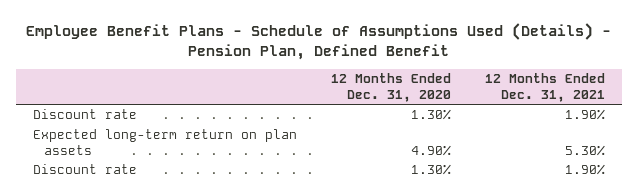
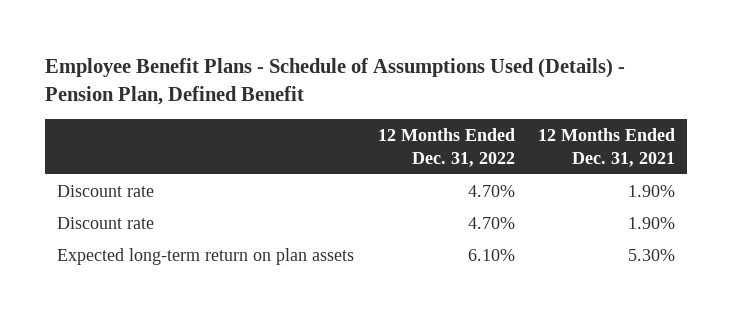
- | 12 Months Ended Dec. 31, 2020 | 12 Months Ended Dec. 31, 2021
+ | 12 Months Ended Dec. 31, 2022 | 12 Months Ended Dec. 31, 2021
moved down: Expected long-term return on plan assets | 6.10% | 5.30%

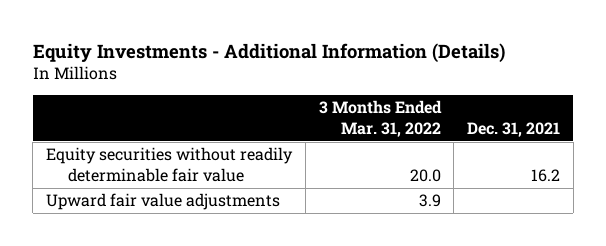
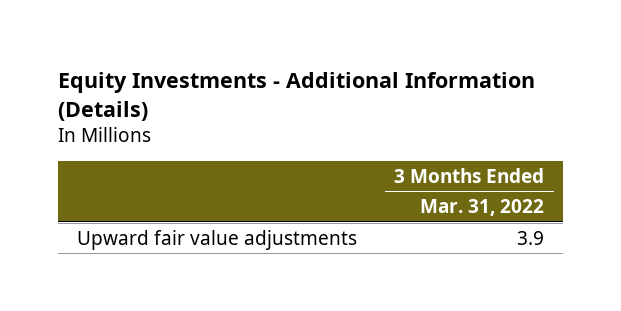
- | 3 Months Ended Mar. 31, 2022 | Dec. 31, 2021
+ | 3 Months Ended Mar. 31, 2022
- Equity securities without readily determinable fair value | 20.0 | 16.2

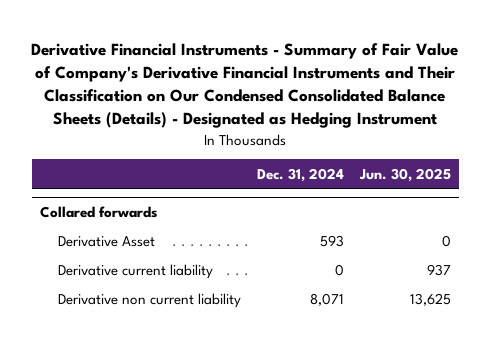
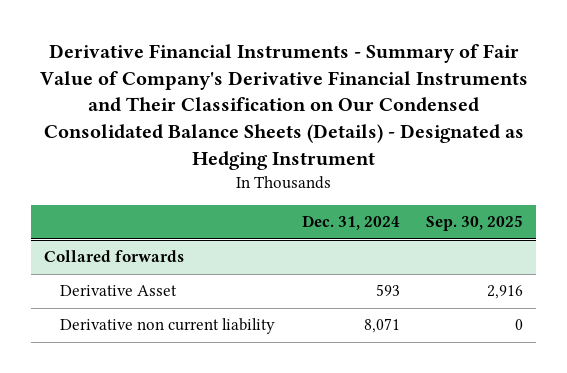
- | Dec. 31, 2024 | Jun. 30, 2025
+ | Dec. 31, 2024 | Sep. 30, 2025
@ Collared forwards
- Derivative current liability | 0 | 937

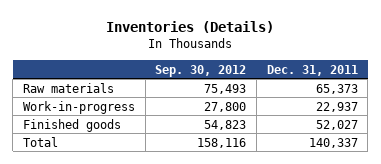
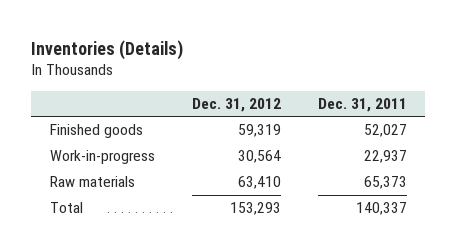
- | Sep. 30, 2012 | Dec. 31, 2011
+ | Dec. 31, 2012 | Dec. 31, 2011
moved down: Work-in-progress | 30,564 | 22,937
moved down: Raw materials | 63,410 | 65,373

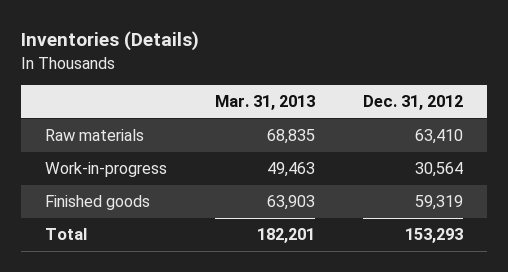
- | Dec. 31, 2012 | Dec. 31, 2011
+ | Mar. 31, 2013 | Dec. 31, 2012
moved down: Work-in-progress | 49,463 | 30,564
moved down: Finished goods | 63,903 | 59,319

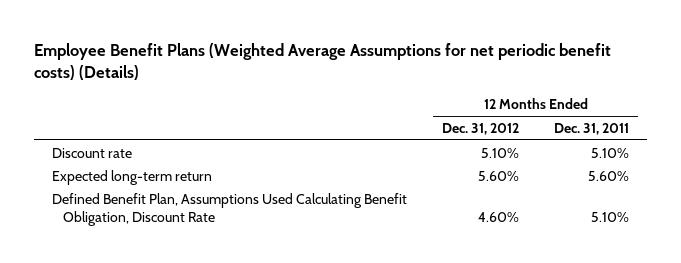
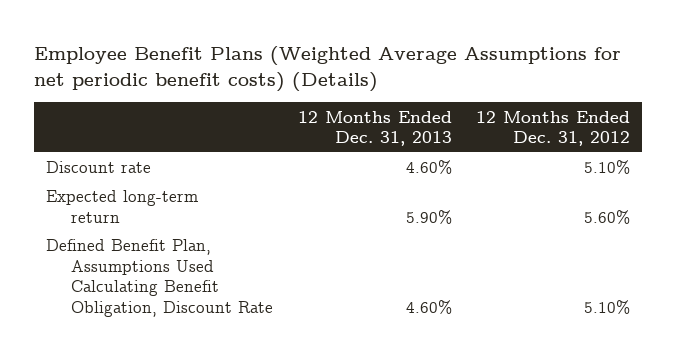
- | 12 Months Ended Dec. 31, 2012 | 12 Months Ended Dec. 31, 2011
+ | 12 Months Ended Dec. 31, 2013 | 12 Months Ended Dec. 31, 2012
- Defined Benefit Plan, Assumptions Used Calculating Benefit Obligation, Discount Rate | 4.60% | 5.10%
+ Defined Benefit Plan, Assumptions Used Calculating Benefit Obligation, Discount Rate | 4.60% | 5.10%

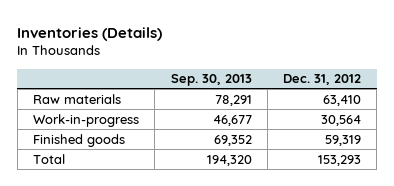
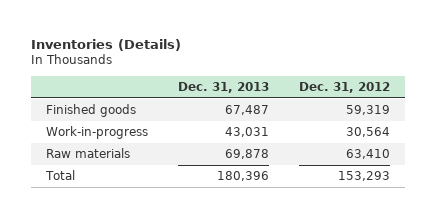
- | Sep. 30, 2013 | Dec. 31, 2012
+ | Dec. 31, 2013 | Dec. 31, 2012
moved down: Work-in-progress | 43,031 | 30,564
moved down: Raw materials | 69,878 | 63,410

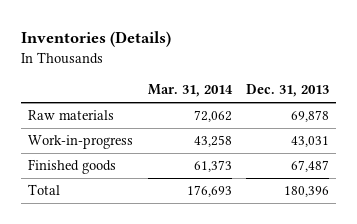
- | Dec. 31, 2013 | Dec. 31, 2012
+ | Mar. 31, 2014 | Dec. 31, 2013
moved down: Work-in-progress | 43,258 | 43,031
moved down: Finished goods | 61,373 | 67,487

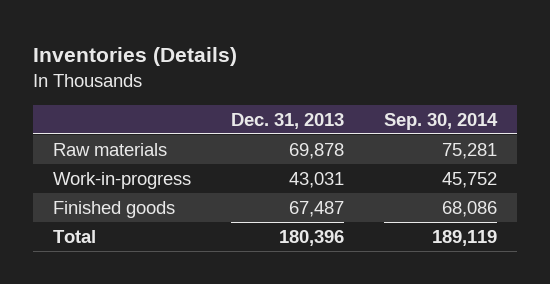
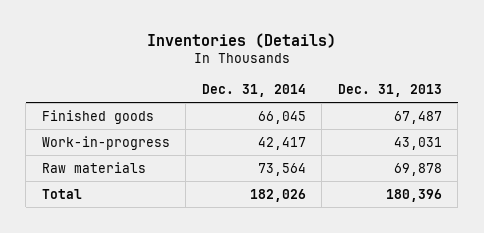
- | Dec. 31, 2013 | Sep. 30, 2014
+ | Dec. 31, 2014 | Dec. 31, 2013
moved down: Work-in-progress | 42,417 | 43,031
moved down: Raw materials | 73,564 | 69,878

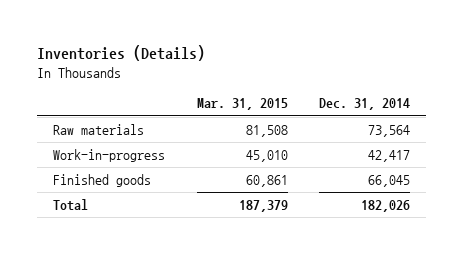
- | Dec. 31, 2014 | Dec. 31, 2013
+ | Mar. 31, 2015 | Dec. 31, 2014
moved down: Work-in-progress | 45,010 | 42,417
moved down: Finished goods | 60,861 | 66,045

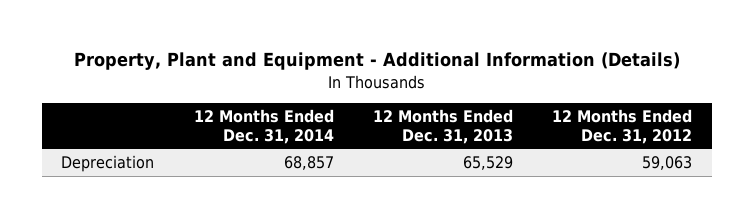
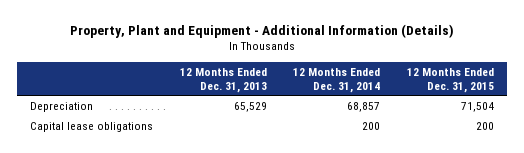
- | 12 Months Ended Dec. 31, 2014 | 12 Months Ended Dec. 31, 2013 | 12 Months Ended Dec. 31, 2012
+ | 12 Months Ended Dec. 31, 2013 | 12 Months Ended Dec. 31, 2014 | 12 Months Ended Dec. 31, 2015
+ Capital lease obligations | | 200 | 200

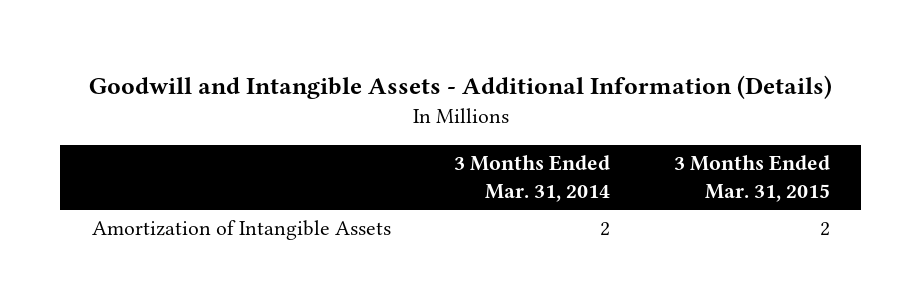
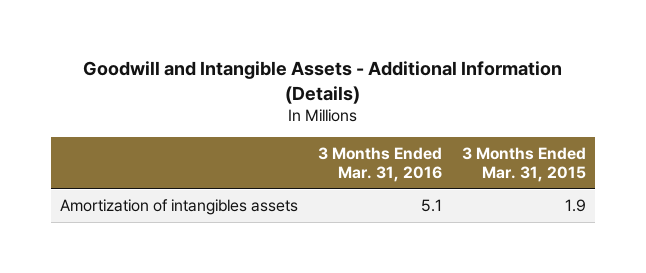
- | 3 Months Ended Mar. 31, 2014 | 3 Months Ended Mar. 31, 2015
+ | 3 Months Ended Mar. 31, 2016 | 3 Months Ended Mar. 31, 2015
- Amortization of Intangible Assets | 2 | 2
+ Amortization of intangibles assets | 5.1 | 1.9

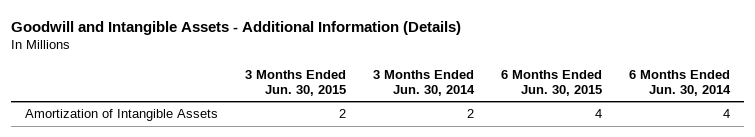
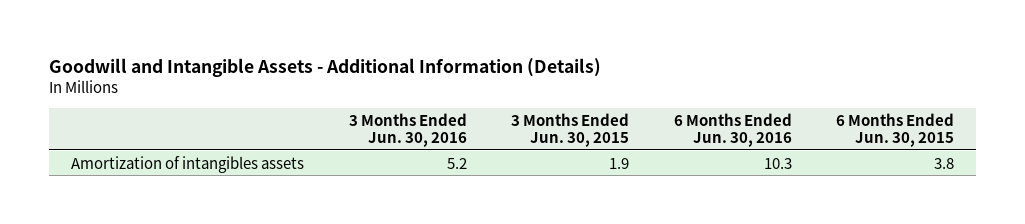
- | 3 Months Ended Jun. 30, 2015 | 3 Months Ended Jun. 30, 2014 | 6 Months Ended Jun. 30, 2015 | 6 Months Ended Jun. 30, 2014
+ | 3 Months Ended Jun. 30, 2016 | 3 Months Ended Jun. 30, 2015 | 6 Months Ended Jun. 30, 2016 | 6 Months Ended Jun. 30, 2015
- Amortization of Intangible Assets | 2 | 2 | 4 | 4
+ Amortization of intangibles assets | 5.2 | 1.9 | 10.3 | 3.8

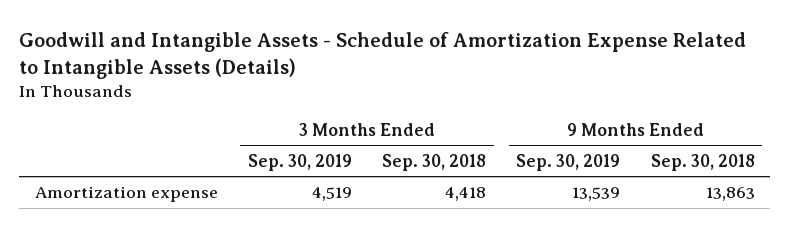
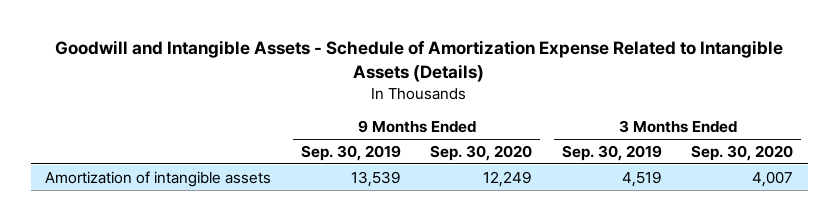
- | 3 Months Ended Sep. 30, 2019 | 3 Months Ended Sep. 30, 2018 | 9 Months Ended Sep. 30, 2019 | 9 Months Ended Sep. 30, 2018
+ | 9 Months Ended Sep. 30, 2019 | 9 Months Ended Sep. 30, 2020 | 3 Months Ended Sep. 30, 2019 | 3 Months Ended Sep. 30, 2020
- Amortization expense | 4,519 | 4,418 | 13,539 | 13,863
+ Amortization of intangible assets | 13,539 | 12,249 | 4,519 | 4,007

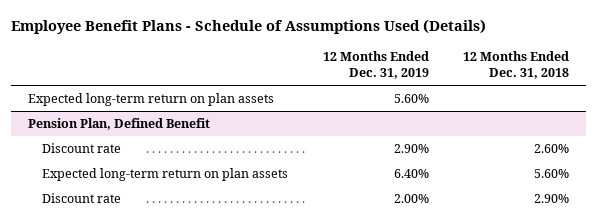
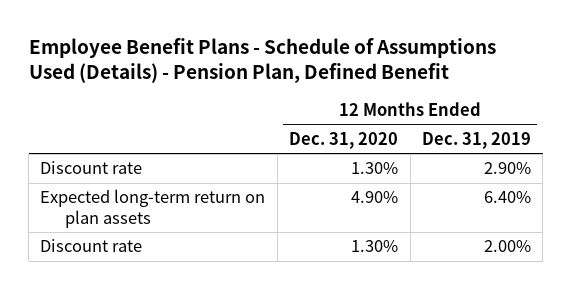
- Employee Benefit Plans - Schedule of Assumptions Used (Details)
+ Employee Benefit Plans - Schedule of Assumptions Used (Details) - Pension Plan, Defined Benefit
- | 12 Months Ended Dec. 31, 2019 | 12 Months Ended Dec. 31, 2018
+ | 12 Months Ended Dec. 31, 2020 | 12 Months Ended Dec. 31, 2019
- Expected long-term return on plan assets | 5.60% |
- Pension Plan, Defined Benefit

